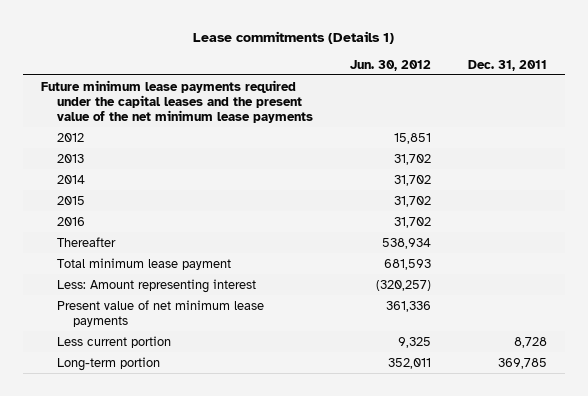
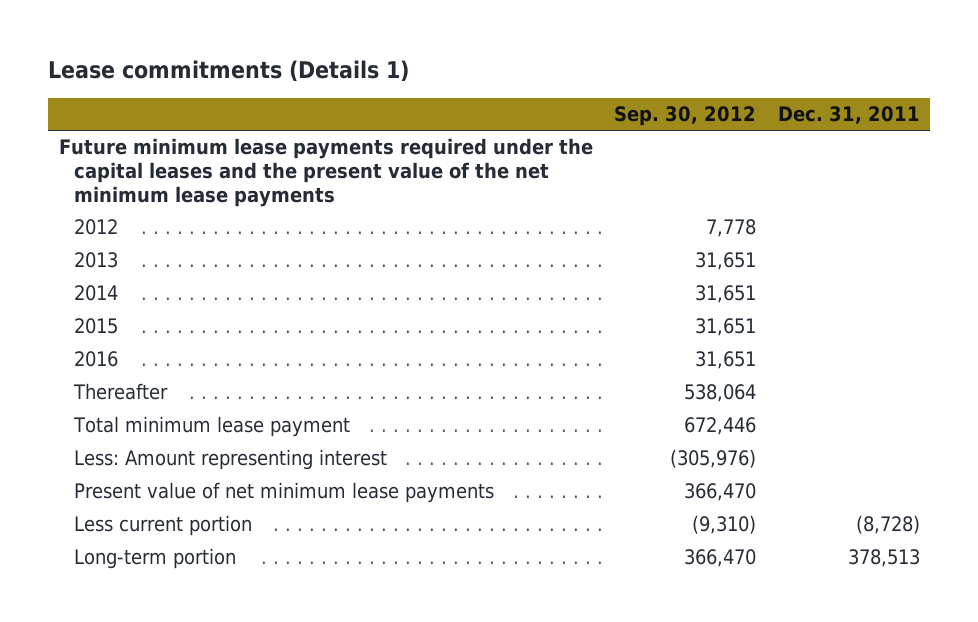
- | Jun. 30, 2012 | Dec. 31, 2011
+ | Sep. 30, 2012 | Dec. 31, 2011
- Less current portion | 9,325 | 8,728
- Long-term portion | 352,011 | 369,785
+ Less current portion | (9,310) | (8,728)
+ Long-term portion | 366,470 | 378,513

